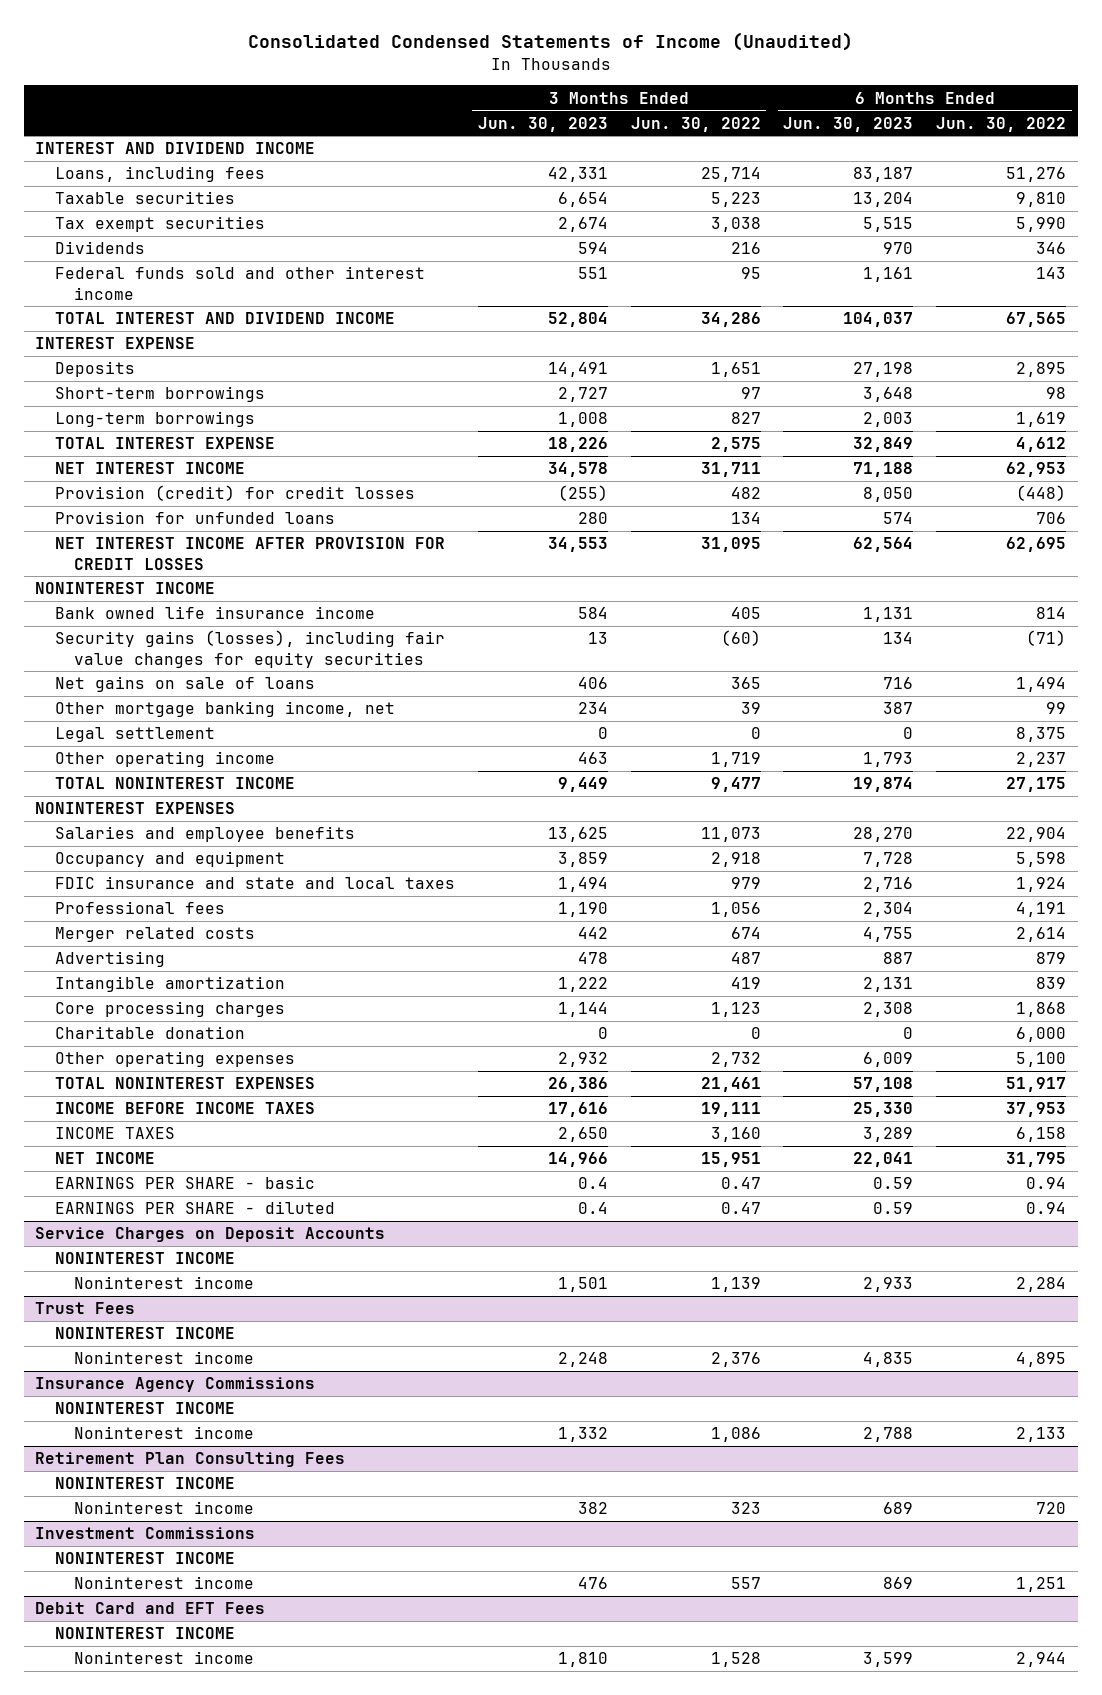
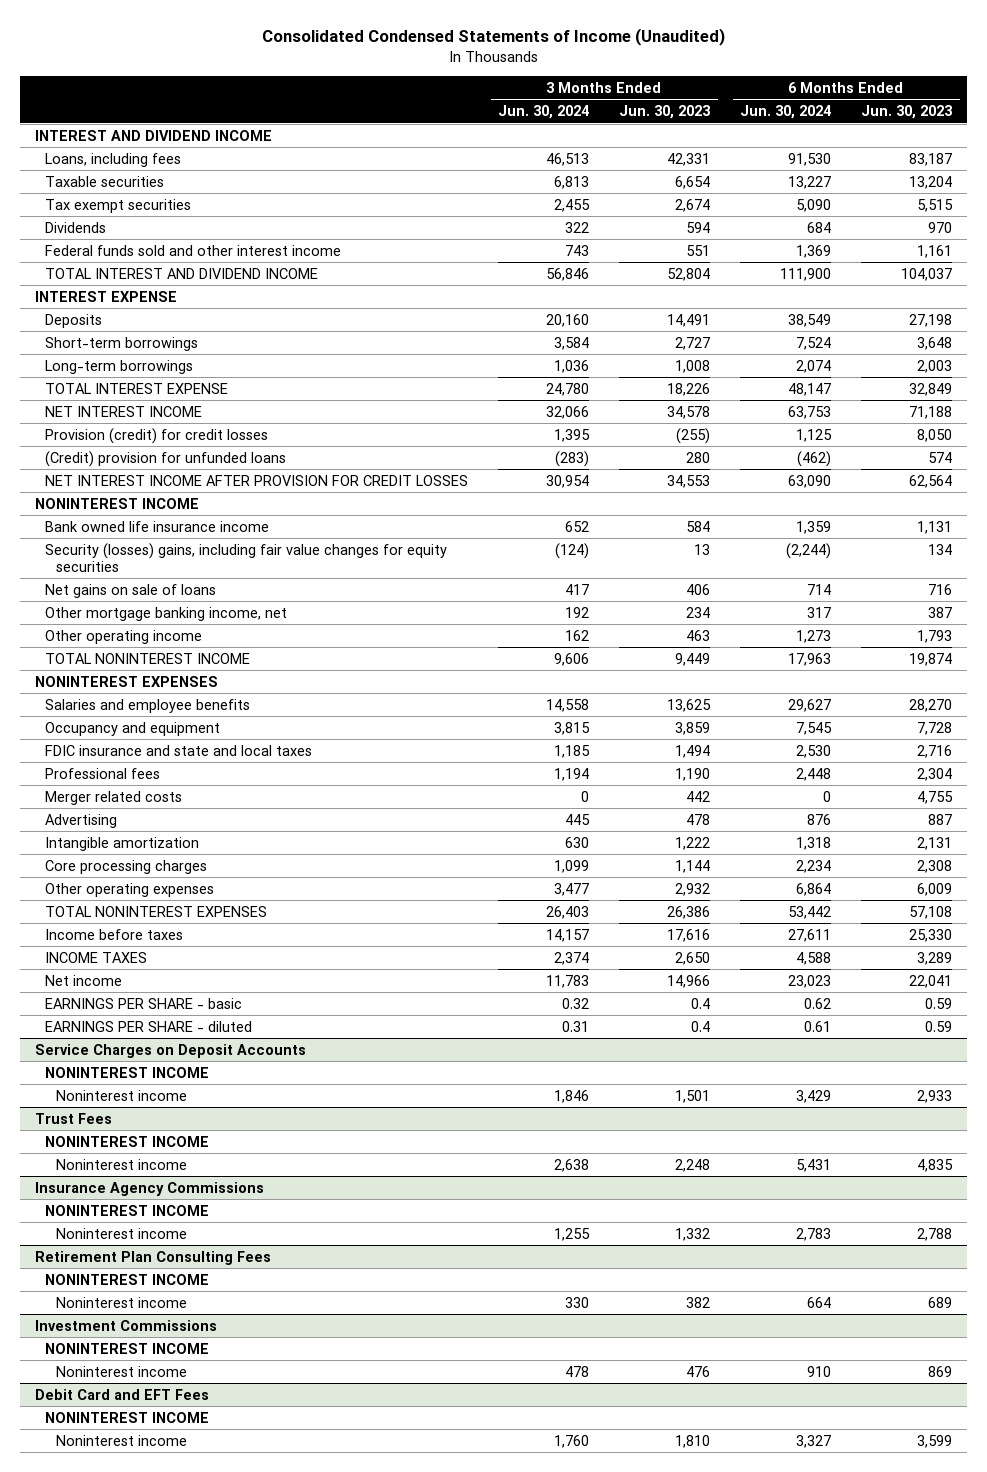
- | 3 Months Ended Jun. 30, 2023 | 3 Months Ended Jun. 30, 2022 | 6 Months Ended Jun. 30, 2023 | 6 Months Ended Jun. 30, 2022
+ | 3 Months Ended Jun. 30, 2024 | 3 Months Ended Jun. 30, 2023 | 6 Months Ended Jun. 30, 2024 | 6 Months Ended Jun. 30, 2023
- Provision for unfunded loans | 280 | 134 | 574 | 706
+ (Credit) provision for unfunded loans | (283) | 280 | (462) | 574
- Security gains (losses), including fair value changes for equity securities | 13 | (60) | 134 | (71)
+ Security (losses) gains, including fair value changes for equity securities | (124) | 13 | (2,244) | 134
- Legal settlement | 0 | 0 | 0 | 8,375
- Charitable donation | 0 | 0 | 0 | 6,000
- INCOME BEFORE INCOME TAXES | 17,616 | 19,111 | 25,330 | 37,953
+ Income before taxes | 14,157 | 17,616 | 27,611 | 25,330
- NET INCOME | 14,966 | 15,951 | 22,041 | 31,795
+ Net income | 11,783 | 14,966 | 23,023 | 22,041

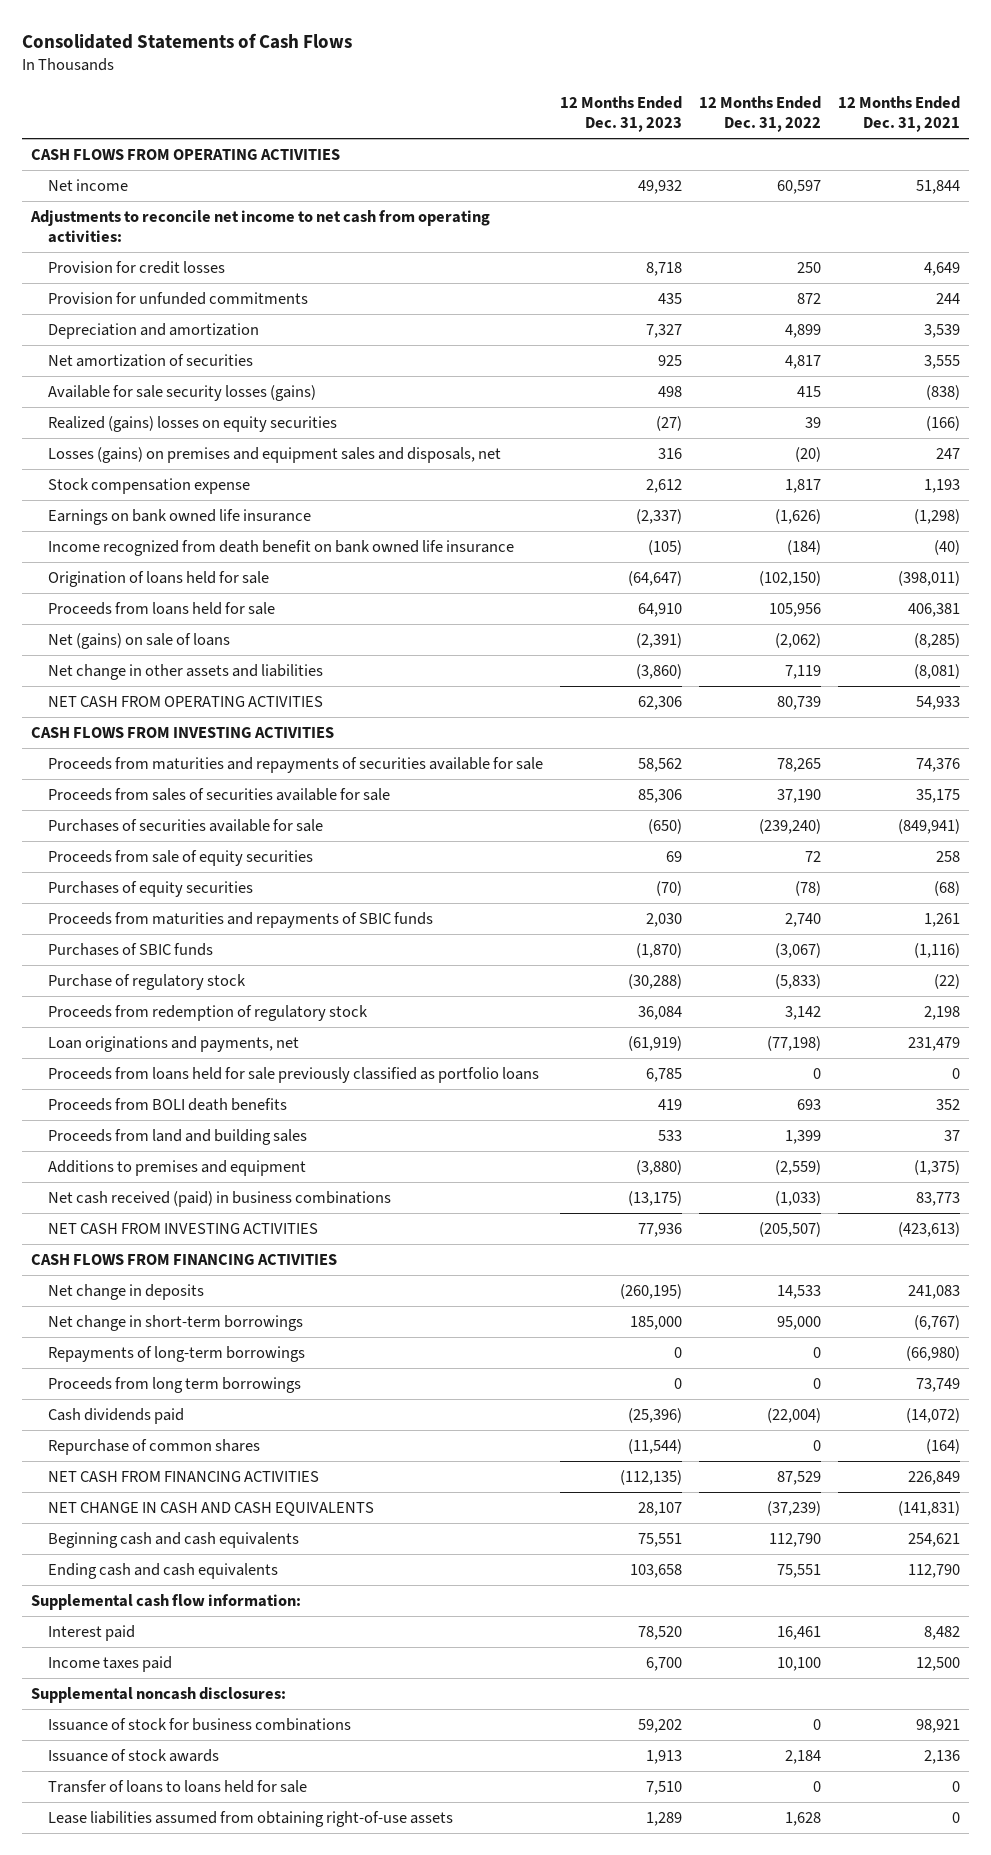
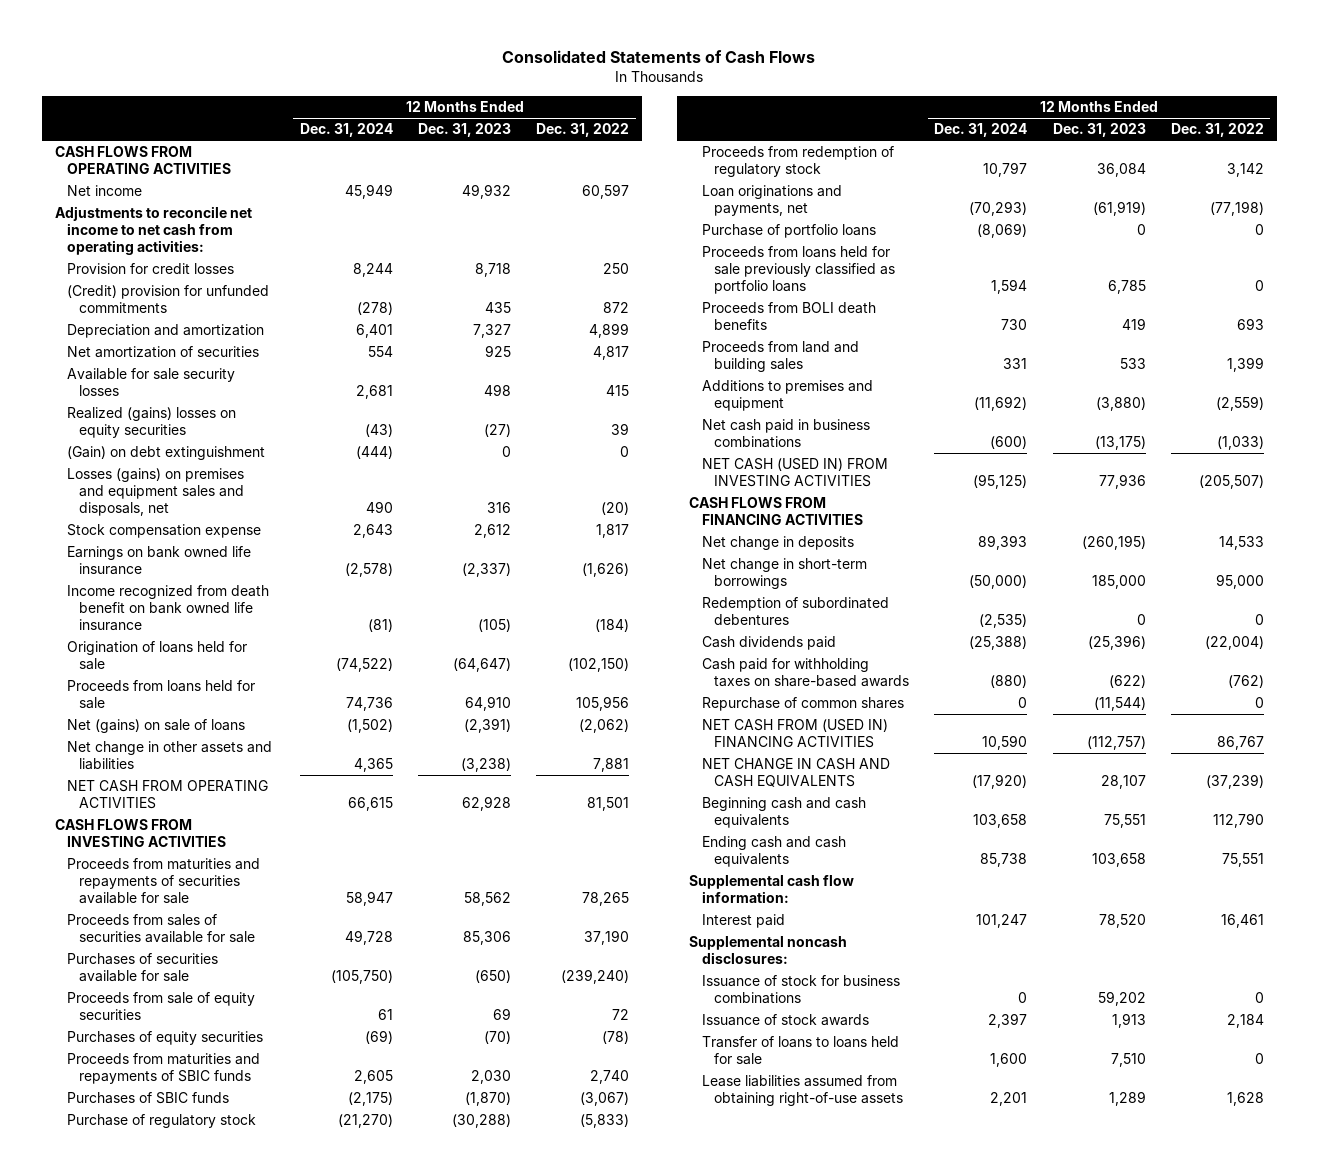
- | 12 Months Ended Dec. 31, 2023 | 12 Months Ended Dec. 31, 2022 | 12 Months Ended Dec. 31, 2021
+ | 12 Months Ended Dec. 31, 2024 | 12 Months Ended Dec. 31, 2023 | 12 Months Ended Dec. 31, 2022
- Provision for unfunded commitments | 435 | 872 | 244
+ (Credit) provision for unfunded commitments | (278) | 435 | 872
- Available for sale security losses (gains) | 498 | 415 | (838)
+ Available for sale security losses | 2,681 | 498 | 415
+ (Gain) on debt extinguishment | (444) | 0 | 0
- Net change in other assets and liabilities | (3,860) | 7,119 | (8,081)
- NET CASH FROM OPERATING ACTIVITIES | 62,306 | 80,739 | 54,933
+ Net change in other assets and liabilities | 4,365 | (3,238) | 7,881
+ NET CASH FROM OPERATING ACTIVITIES | 66,615 | 62,928 | 81,501
+ Purchase of portfolio loans | (8,069) | 0 | 0
- Net cash received (paid) in business combinations | (13,175) | (1,033) | 83,773
- NET CASH FROM INVESTING ACTIVITIES | 77,936 | (205,507) | (423,613)
+ Net cash paid in business combinations | (600) | (13,175) | (1,033)
+ NET CASH (USED IN) FROM INVESTING ACTIVITIES | (95,125) | 77,936 | (205,507)
- Repayments of long-term borrowings | 0 | 0 | (66,980)
- Proceeds from long term borrowings | 0 | 0 | 73,749
+ Redemption of subordinated debentures | (2,535) | 0 | 0
+ Cash paid for withholding taxes on share-based awards | (880) | (622) | (762)
- NET CASH FROM FINANCING ACTIVITIES | (112,135) | 87,529 | 226,849
+ NET CASH FROM (USED IN) FINANCING ACTIVITIES | 10,590 | (112,757) | 86,767
- Income taxes paid | 6,700 | 10,100 | 12,500

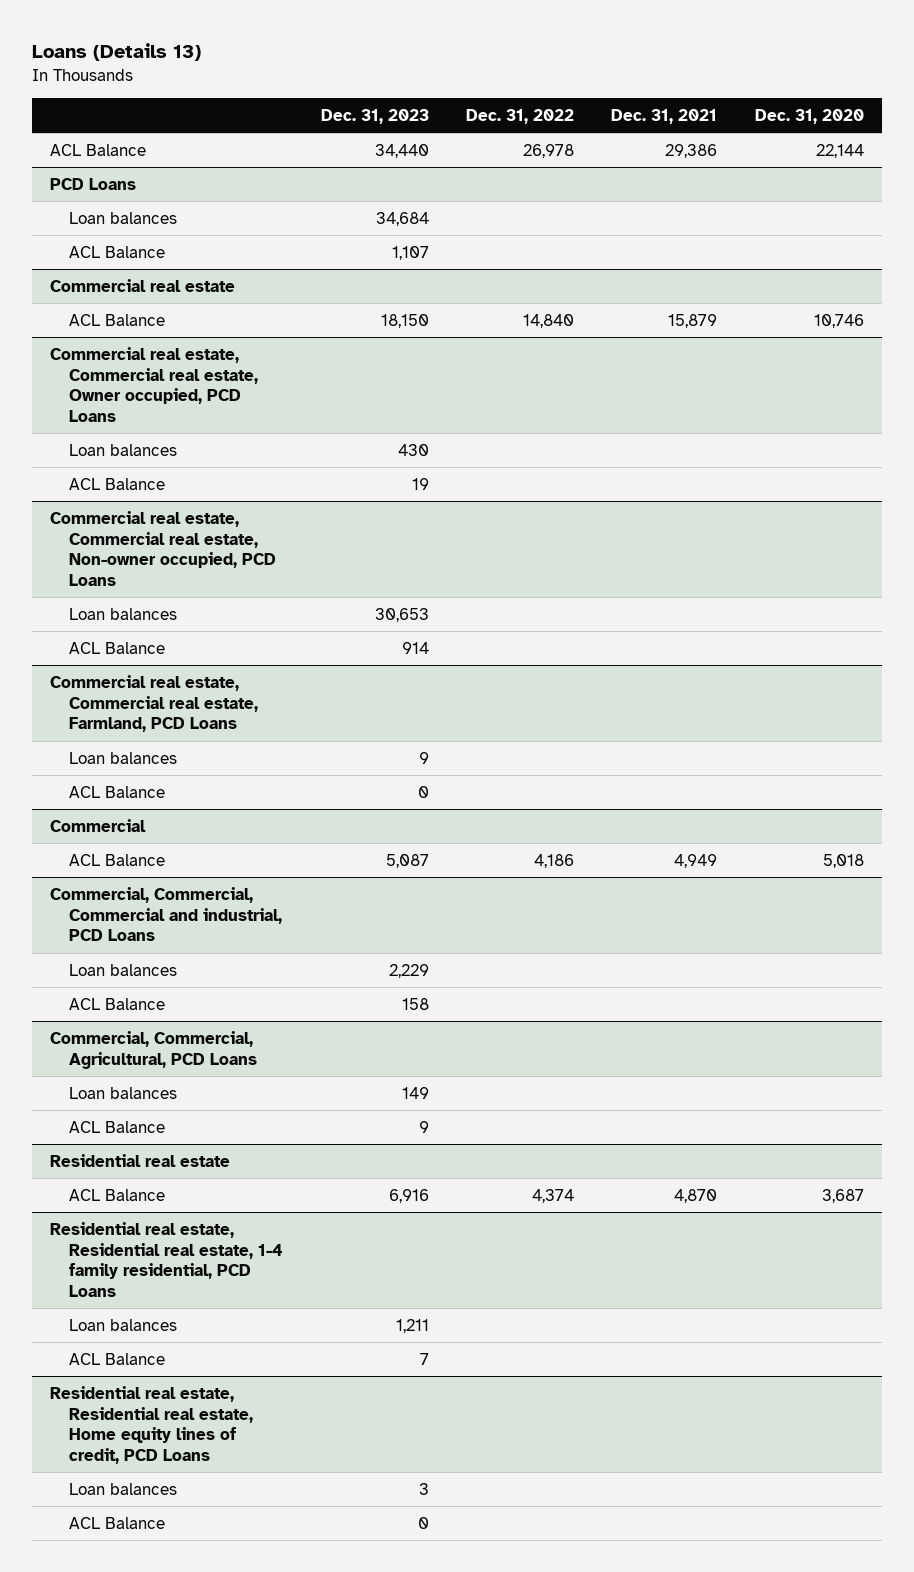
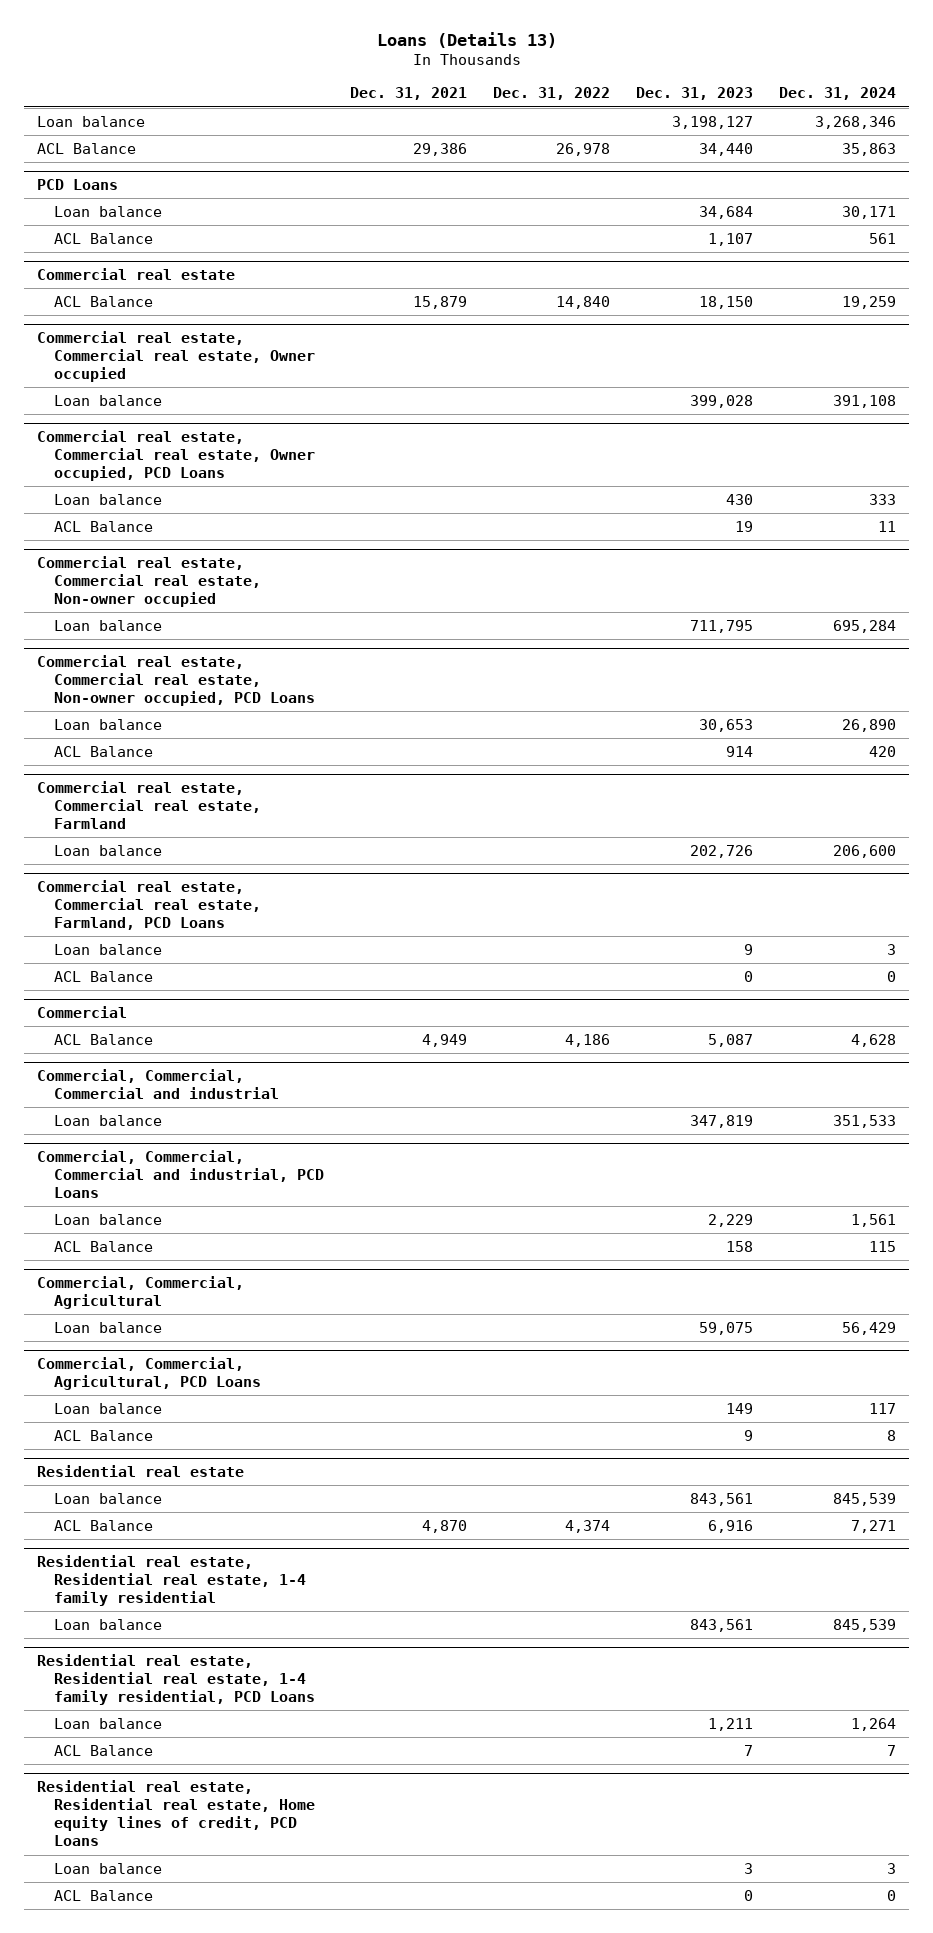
- | Dec. 31, 2023 | Dec. 31, 2022 | Dec. 31, 2021 | Dec. 31, 2020
+ | Dec. 31, 2021 | Dec. 31, 2022 | Dec. 31, 2023 | Dec. 31, 2024
+ Loan balance | | | 3,198,127 | 3,268,346
@ PCD Loans
- Loan balances | 34,684 | | |
+ Loan balance | | | 34,684 | 30,171
+ Commercial real estate, Commercial real estate, Owner occupied
+ Loan balance | | | 399,028 | 391,108
@ Commercial real estate, Commercial real estate, Owner occupied, PCD Loans
- Loan balances | 430 | | |
+ Loan balance | | | 430 | 333
+ Commercial real estate, Commercial real estate, Non-owner occupied
+ Loan balance | | | 711,795 | 695,284
@ Commercial real estate, Commercial real estate, Non-owner occupied, PCD Loans
- Loan balances | 30,653 | | |
+ Loan balance | | | 30,653 | 26,890
+ Commercial real estate, Commercial real estate, Farmland
+ Loan balance | | | 202,726 | 206,600
@ Commercial real estate, Commercial real estate, Farmland, PCD Loans
- Loan balances | 9 | | |
+ Loan balance | | | 9 | 3
+ Commercial, Commercial, Commercial and industrial
+ Loan balance | | | 347,819 | 351,533
@ Commercial, Commercial, Commercial and industrial, PCD Loans
- Loan balances | 2,229 | | |
+ Loan balance | | | 2,229 | 1,561
+ Commercial, Commercial, Agricultural
+ Loan balance | | | 59,075 | 56,429
@ Commercial, Commercial, Agricultural, PCD Loans
- Loan balances | 149 | | |
+ Loan balance | | | 149 | 117
@ Residential real estate
+ Loan balance | | | 843,561 | 845,539
+ Residential real estate, Residential real estate, 1-4 family residential
+ Loan balance | | | 843,561 | 845,539
@ Residential real estate, Residential real estate, 1-4 family residential, PCD Loans
- Loan balances | 1,211 | | |
+ Loan balance | | | 1,211 | 1,264
@ Residential real estate, Residential real estate, Home equity lines of credit, PCD Loans
- Loan balances | 3 | | |
+ Loan balance | | | 3 | 3

